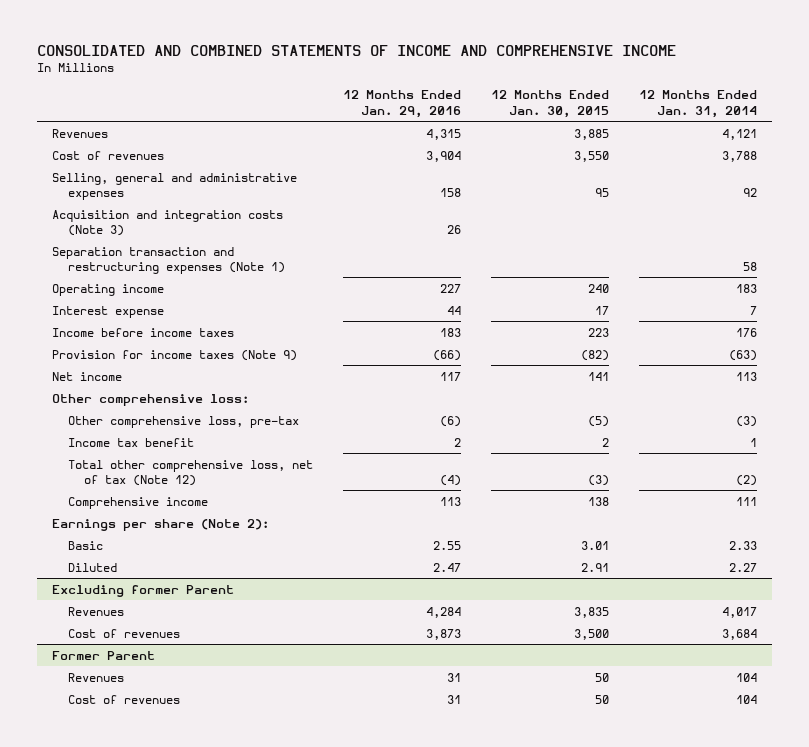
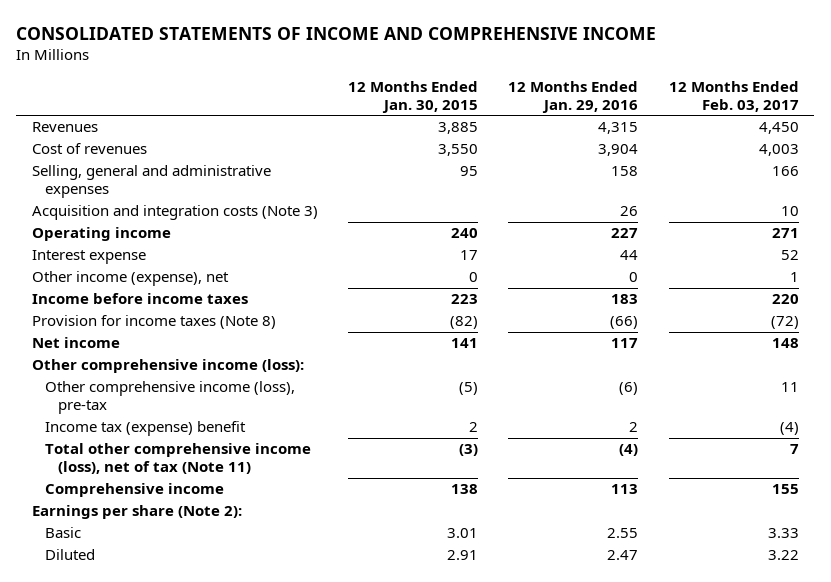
- CONSOLIDATED AND COMBINED STATEMENTS OF INCOME AND COMPREHENSIVE INCOME
+ CONSOLIDATED STATEMENTS OF INCOME AND COMPREHENSIVE INCOME
- | 12 Months Ended Jan. 29, 2016 | 12 Months Ended Jan. 30, 2015 | 12 Months Ended Jan. 31, 2014
+ | 12 Months Ended Jan. 30, 2015 | 12 Months Ended Jan. 29, 2016 | 12 Months Ended Feb. 03, 2017
- Separation transaction and restructuring expenses (Note 1) | | | 58
+ Other income (expense), net | 0 | 0 | 1
- Provision for income taxes (Note 9) | (66) | (82) | (63)
+ Provision for income taxes (Note 8) | (82) | (66) | (72)
- Other comprehensive loss:
- Other comprehensive loss, pre-tax | (6) | (5) | (3)
- Income tax benefit | 2 | 2 | 1
- Total other comprehensive loss, net of tax (Note 12) | (4) | (3) | (2)
+ Other comprehensive income (loss):
+ Other comprehensive income (loss), pre-tax | (5) | (6) | 11
+ Income tax (expense) benefit | 2 | 2 | (4)
+ Total other comprehensive income (loss), net of tax (Note 11) | (3) | (4) | 7
- Excluding former Parent
- Revenues | 4,284 | 3,835 | 4,017
- Cost of revenues | 3,873 | 3,500 | 3,684
- Former Parent
- Revenues | 31 | 50 | 104
- Cost of revenues | 31 | 50 | 104

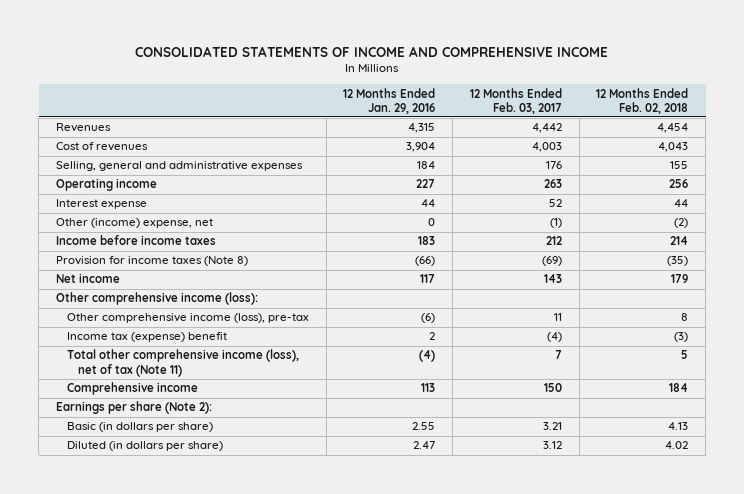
- | 12 Months Ended Jan. 30, 2015 | 12 Months Ended Jan. 29, 2016 | 12 Months Ended Feb. 03, 2017
+ | 12 Months Ended Jan. 29, 2016 | 12 Months Ended Feb. 03, 2017 | 12 Months Ended Feb. 02, 2018
- Revenues | 3,885 | 4,315 | 4,450
+ Revenues | 4,315 | 4,442 | 4,454
- Selling, general and administrative expenses | 95 | 158 | 166
- Acquisition and integration costs (Note 3) | | 26 | 10
- Operating income | 240 | 227 | 271
+ Selling, general and administrative expenses | 184 | 176 | 155
+ Operating income | 227 | 263 | 256
- Other income (expense), net | 0 | 0 | 1
- Income before income taxes | 223 | 183 | 220
- Provision for income taxes (Note 8) | (82) | (66) | (72)
- Net income | 141 | 117 | 148
+ Other (income) expense, net | 0 | (1) | (2)
+ Income before income taxes | 183 | 212 | 214
+ Provision for income taxes (Note 8) | (66) | (69) | (35)
+ Net income | 117 | 143 | 179
- Comprehensive income | 138 | 113 | 155
+ Comprehensive income | 113 | 150 | 184
- Basic | 3.01 | 2.55 | 3.33
- Diluted | 2.91 | 2.47 | 3.22
+ Basic (in dollars per share) | 2.55 | 3.21 | 4.13
+ Diluted (in dollars per share) | 2.47 | 3.12 | 4.02

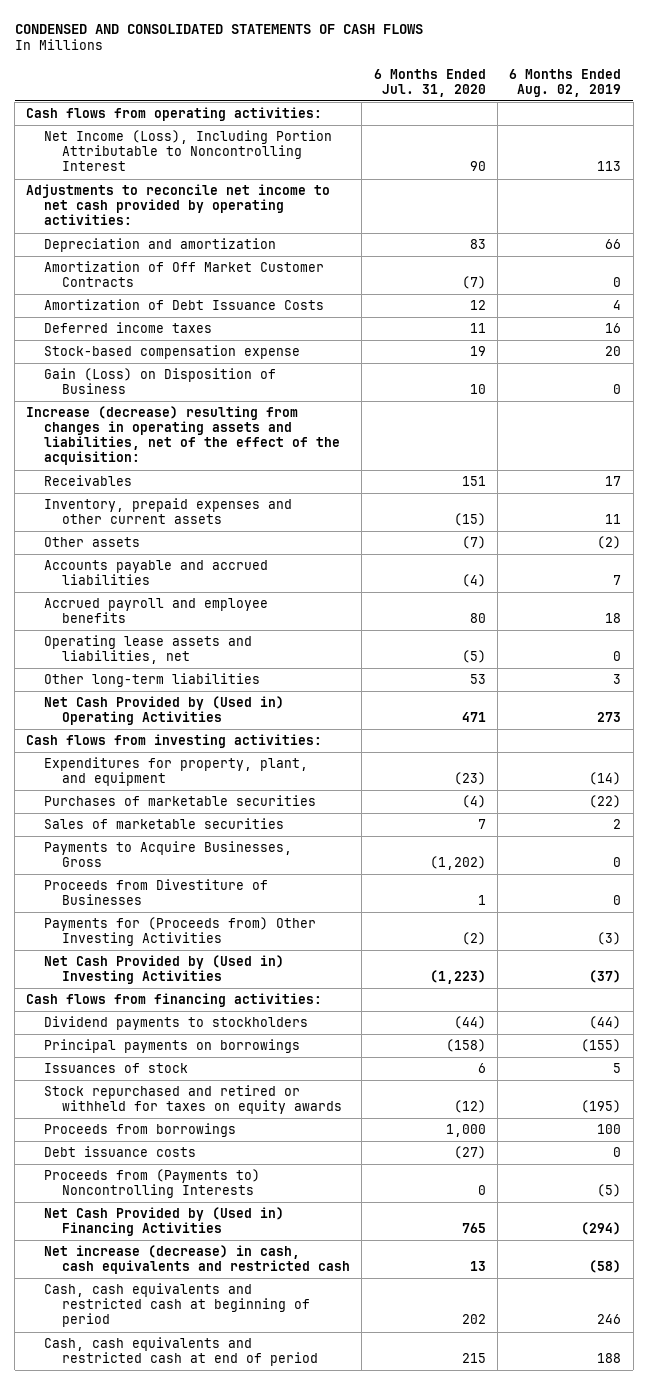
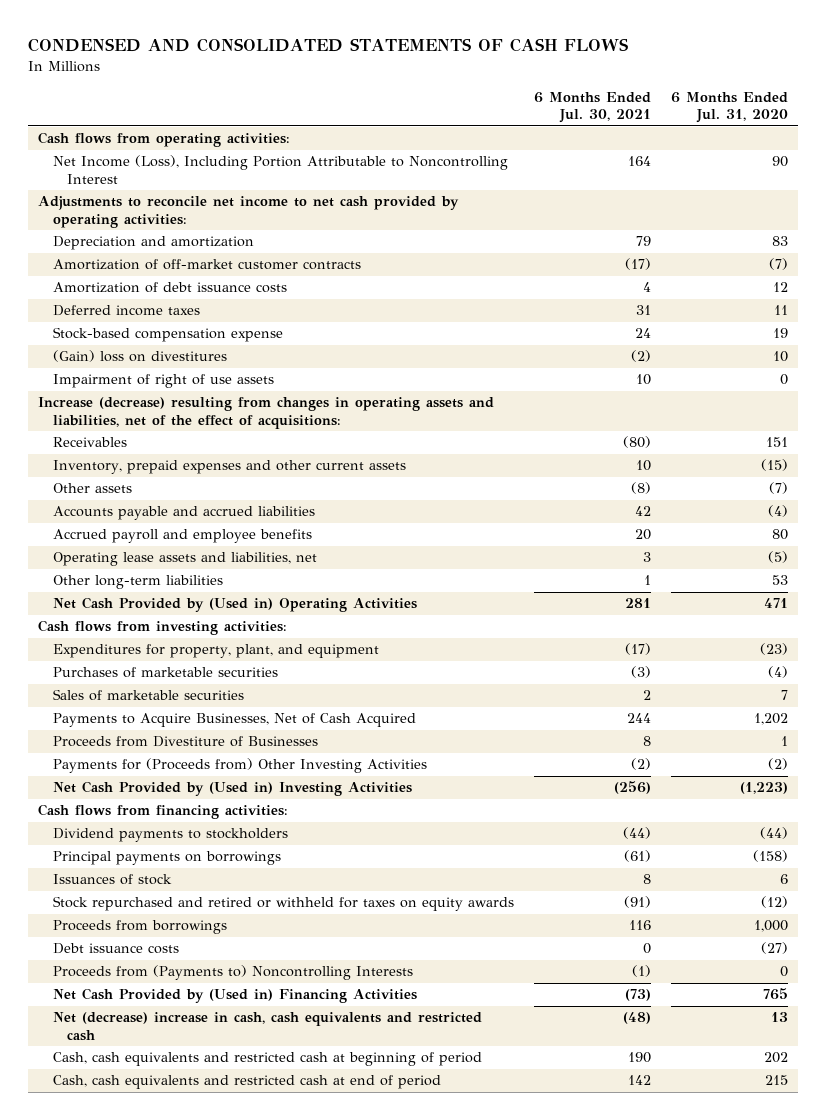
- | 6 Months Ended Jul. 31, 2020 | 6 Months Ended Aug. 02, 2019
+ | 6 Months Ended Jul. 30, 2021 | 6 Months Ended Jul. 31, 2020
- Amortization of Off Market Customer Contracts | (7) | 0
- Amortization of Debt Issuance Costs | 12 | 4
+ Amortization of off-market customer contracts | (17) | (7)
+ Amortization of debt issuance costs | 4 | 12
- Gain (Loss) on Disposition of Business | 10 | 0
- Increase (decrease) resulting from changes in operating assets and liabilities, net of the effect of the acquisition:
+ (Gain) loss on divestitures | (2) | 10
+ Impairment of right of use assets | 10 | 0
+ Increase (decrease) resulting from changes in operating assets and liabilities, net of the effect of acquisitions:
- Payments to Acquire Businesses, Gross | (1,202) | 0
+ Payments to Acquire Businesses, Net of Cash Acquired | 244 | 1,202
- Net increase (decrease) in cash, cash equivalents and restricted cash | 13 | (58)
+ Net (decrease) increase in cash, cash equivalents and restricted cash | (48) | 13

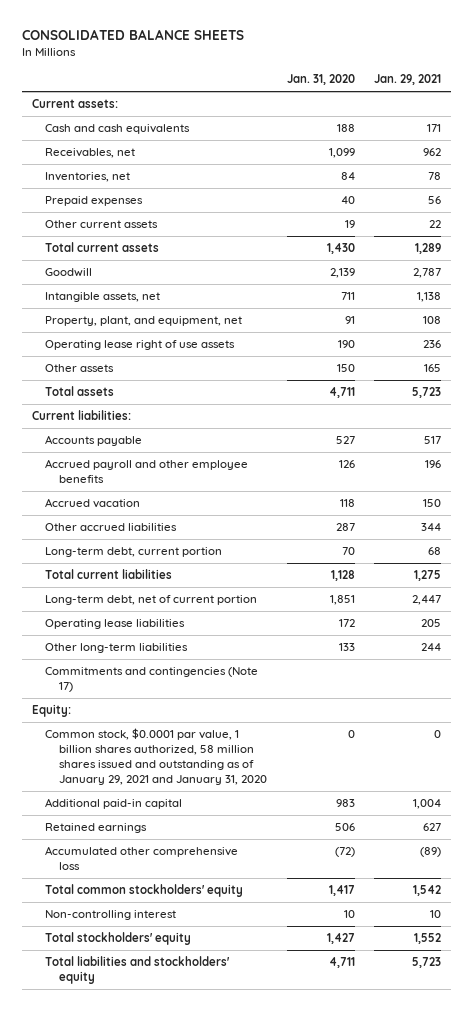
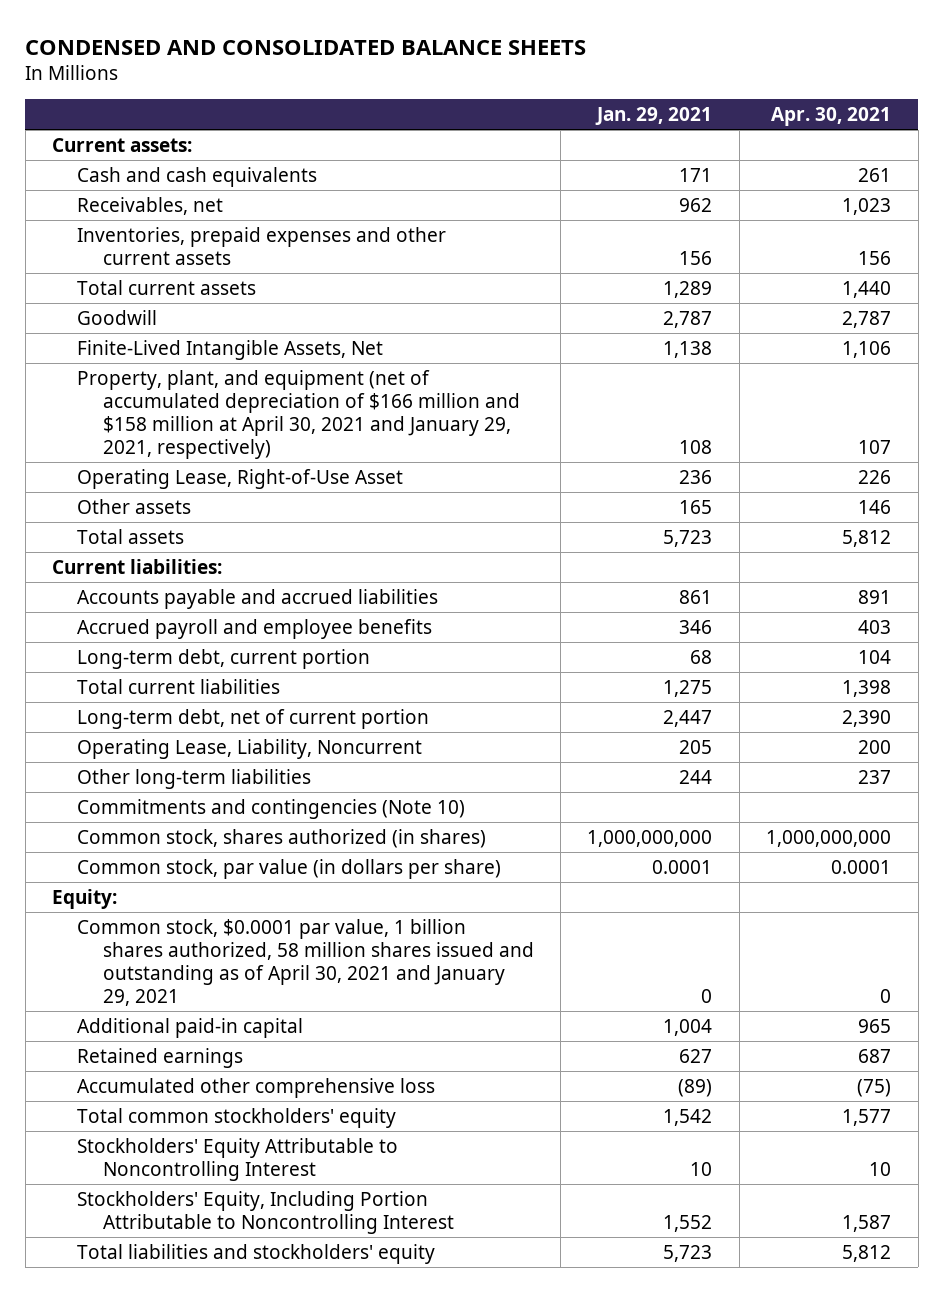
- CONSOLIDATED BALANCE SHEETS
+ CONDENSED AND CONSOLIDATED BALANCE SHEETS
- | Jan. 31, 2020 | Jan. 29, 2021
+ | Jan. 29, 2021 | Apr. 30, 2021
- Inventories, net | 84 | 78
- Prepaid expenses | 40 | 56
- Other current assets | 19 | 22
+ Inventories, prepaid expenses and other current assets | 156 | 156
- Intangible assets, net | 711 | 1,138
- Property, plant, and equipment, net | 91 | 108
- Operating lease right of use assets | 190 | 236
+ Finite-Lived Intangible Assets, Net | 1,138 | 1,106
+ Property, plant, and equipment (net of accumulated depreciation of $166 million and $158 million at April 30, 2021 and January 29, 2021, respectively) | 108 | 107
+ Operating Lease, Right-of-Use Asset | 236 | 226
- Accounts payable | 527 | 517
- Accrued payroll and other employee benefits | 126 | 196
- Accrued vacation | 118 | 150
- Other accrued liabilities | 287 | 344
+ Accounts payable and accrued liabilities | 861 | 891
+ Accrued payroll and employee benefits | 346 | 403
- Operating lease liabilities | 172 | 205
+ Operating Lease, Liability, Noncurrent | 205 | 200
- Commitments and contingencies (Note 17)
+ Commitments and contingencies (Note 10)
+ Common stock, shares authorized (in shares) | 1,000,000,000 | 1,000,000,000
+ Common stock, par value (in dollars per share) | 0.0001 | 0.0001
- Common stock, $0.0001 par value, 1 billion shares authorized, 58 million shares issued and outstanding as of January 29, 2021 and January 31, 2020 | 0 | 0
+ Common stock, $0.0001 par value, 1 billion shares authorized, 58 million shares issued and outstanding as of April 30, 2021 and January 29, 2021 | 0 | 0
- Non-controlling interest | 10 | 10
- Total stockholders' equity | 1,427 | 1,552
+ Stockholders' Equity Attributable to Noncontrolling Interest | 10 | 10
+ Stockholders' Equity, Including Portion Attributable to Noncontrolling Interest | 1,552 | 1,587

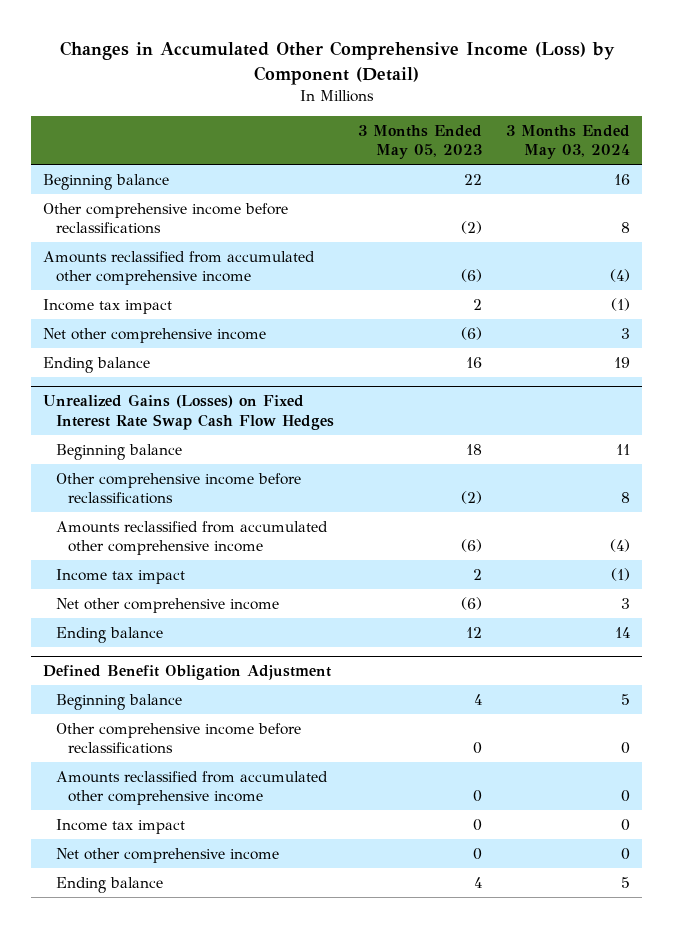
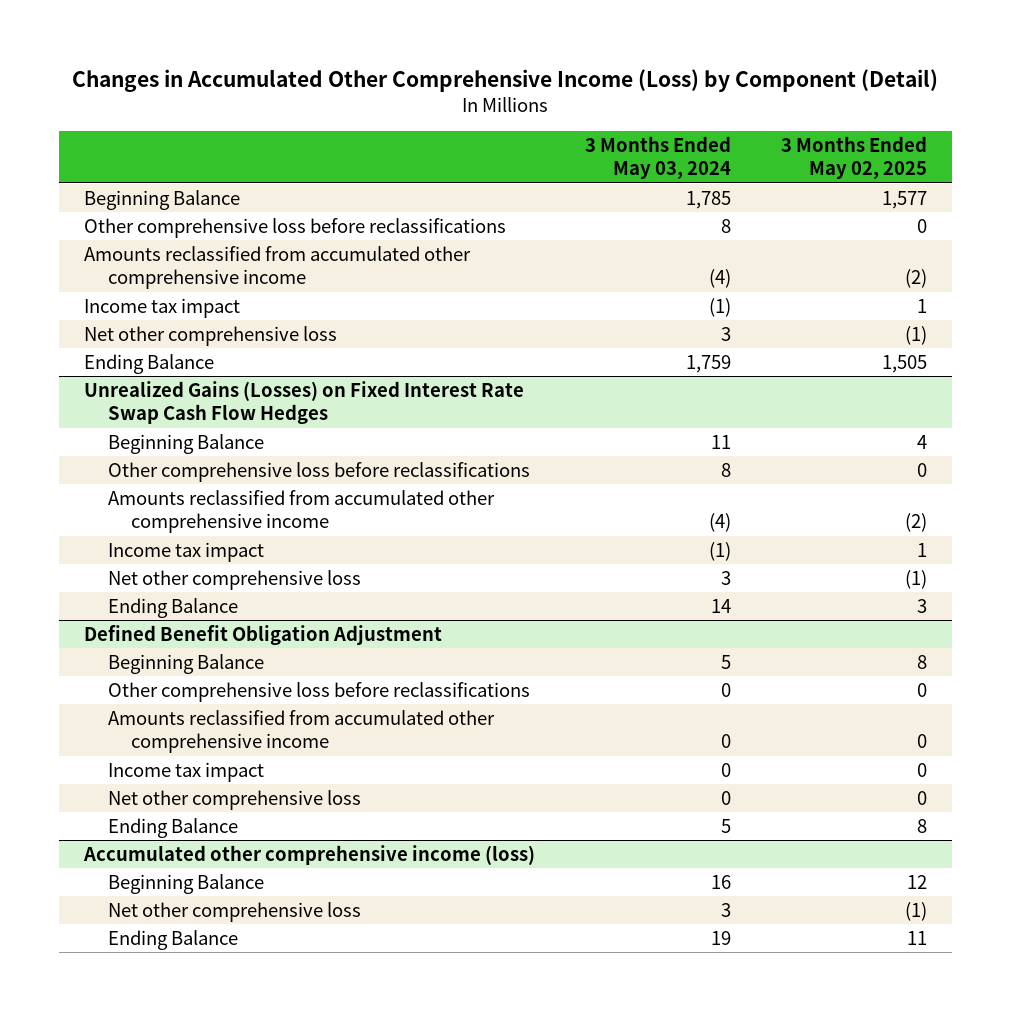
- | 3 Months Ended May 05, 2023 | 3 Months Ended May 03, 2024
+ | 3 Months Ended May 03, 2024 | 3 Months Ended May 02, 2025
- Beginning balance | 22 | 16
- Other comprehensive income before reclassifications | (2) | 8
+ Beginning Balance | 1,785 | 1,577
+ Other comprehensive loss before reclassifications | 8 | 0
- Net other comprehensive income | (6) | 3
- Ending balance | 16 | 19
+ Net other comprehensive loss | 3 | (1)
+ Ending Balance | 1,759 | 1,505
@ Unrealized Gains (Losses) on Fixed Interest Rate Swap Cash Flow Hedges
- Beginning balance | 18 | 11
- Other comprehensive income before reclassifications | (2) | 8
+ Beginning Balance | 11 | 4
+ Other comprehensive loss before reclassifications | 8 | 0
- Net other comprehensive income | (6) | 3
- Ending balance | 12 | 14
+ Net other comprehensive loss | 3 | (1)
+ Ending Balance | 14 | 3
@ Defined Benefit Obligation Adjustment
- Beginning balance | 4 | 5
- Other comprehensive income before reclassifications | 0 | 0
+ Beginning Balance | 5 | 8
+ Other comprehensive loss before reclassifications | 0 | 0
- Net other comprehensive income | 0 | 0
- Ending balance | 4 | 5
+ Net other comprehensive loss | 0 | 0
+ Ending Balance | 5 | 8
+ Accumulated other comprehensive income (loss)
+ Beginning Balance | 16 | 12
+ Net other comprehensive loss | 3 | (1)
+ Ending Balance | 19 | 11

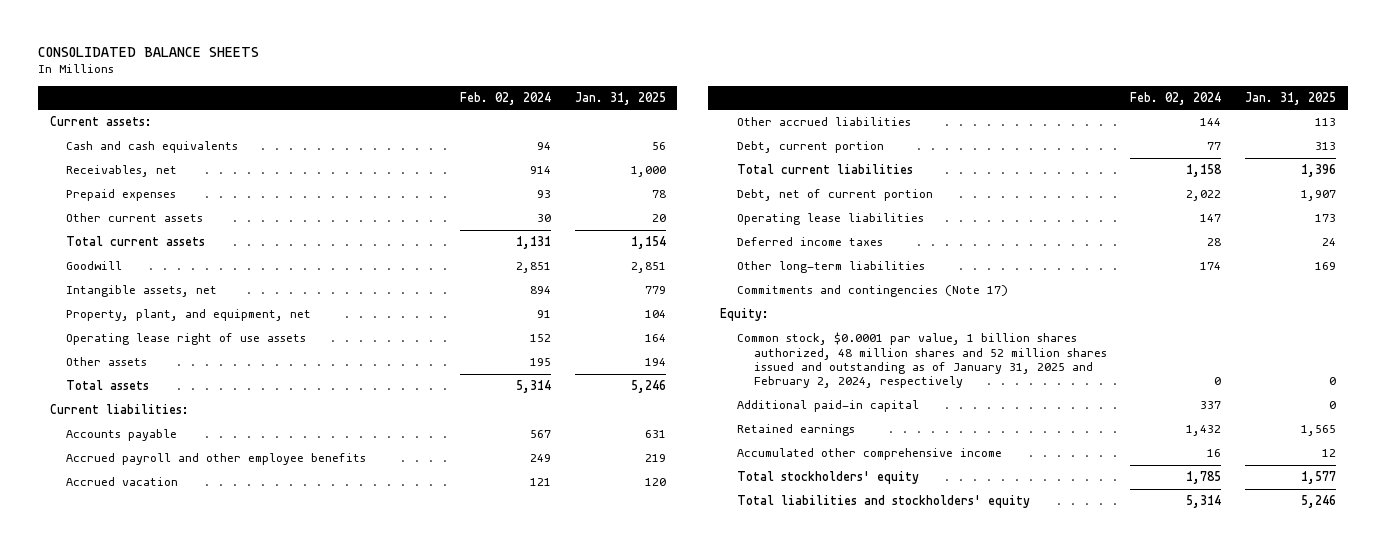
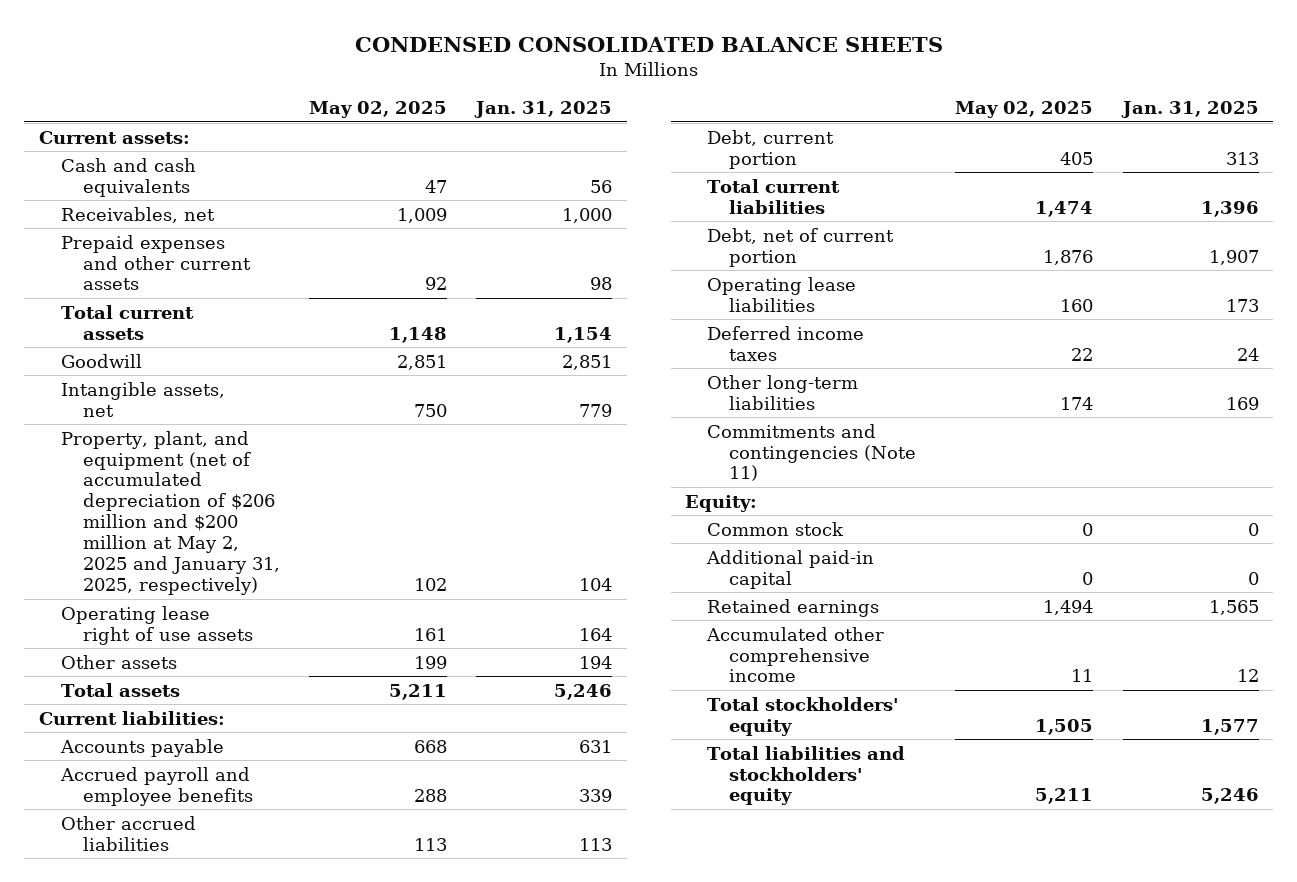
- CONSOLIDATED BALANCE SHEETS
+ CONDENSED CONSOLIDATED BALANCE SHEETS
- | Feb. 02, 2024 | Jan. 31, 2025
+ | May 02, 2025 | Jan. 31, 2025
- Prepaid expenses | 93 | 78
- Other current assets | 30 | 20
+ Prepaid expenses and other current assets | 92 | 98
- Property, plant, and equipment, net | 91 | 104
+ Property, plant, and equipment (net of accumulated depreciation of $206 million and $200 million at May 2, 2025 and January 31, 2025, respectively) | 102 | 104
- Accrued payroll and other employee benefits | 249 | 219
- Accrued vacation | 121 | 120
+ Accrued payroll and employee benefits | 288 | 339
- Commitments and contingencies (Note 17)
+ Commitments and contingencies (Note 11)
- Common stock, $0.0001 par value, 1 billion shares authorized, 48 million shares and 52 million shares issued and outstanding as of January 31, 2025 and February 2, 2024, respectively | 0 | 0
+ Common stock | 0 | 0

